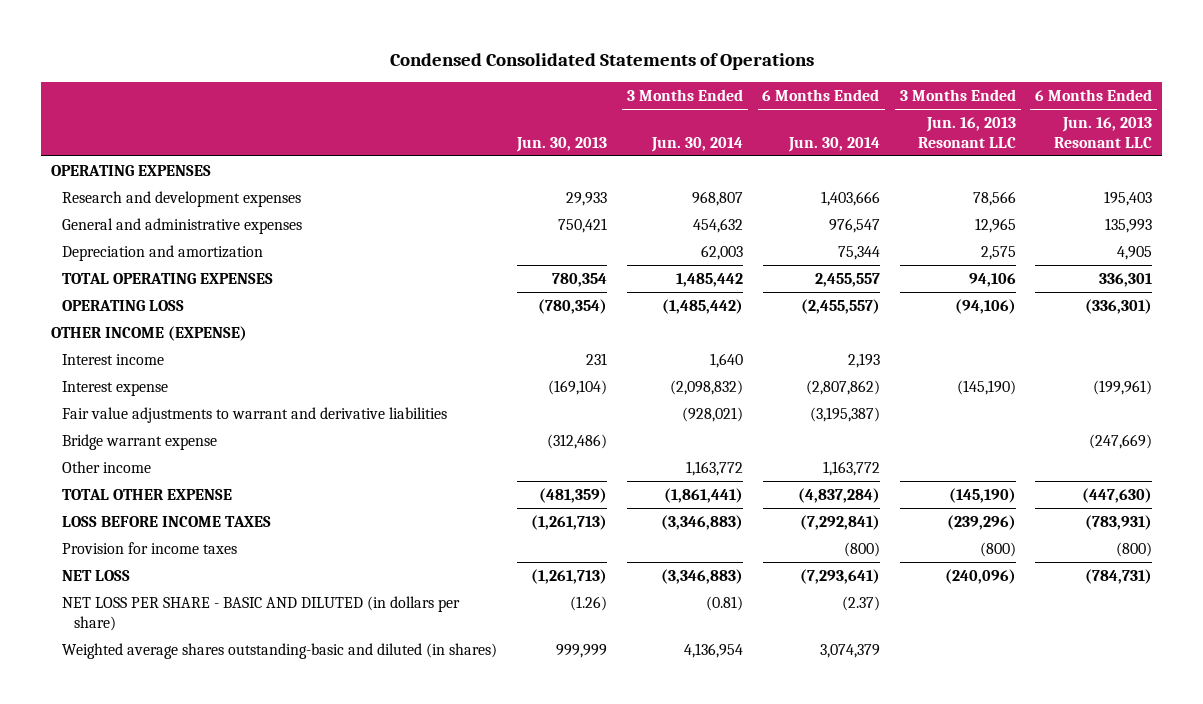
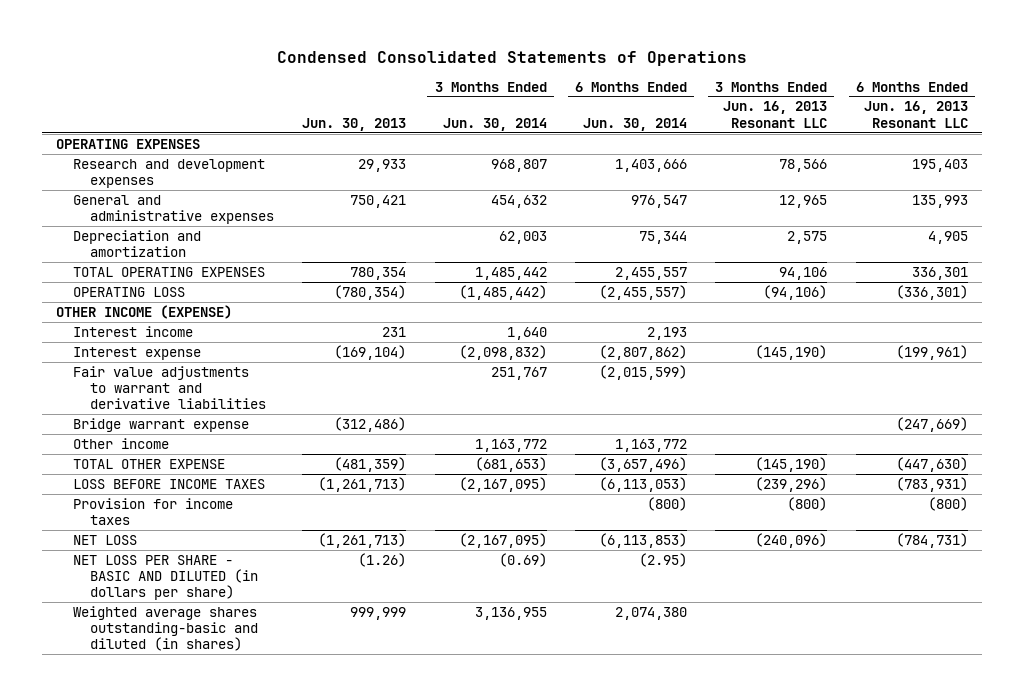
- Fair value adjustments to warrant and derivative liabilities | | (928,021) | (3,195,387) | |
+ Fair value adjustments to warrant and derivative liabilities | | 251,767 | (2,015,599) | |
- TOTAL OTHER EXPENSE | (481,359) | (1,861,441) | (4,837,284) | (145,190) | (447,630)
- LOSS BEFORE INCOME TAXES | (1,261,713) | (3,346,883) | (7,292,841) | (239,296) | (783,931)
+ TOTAL OTHER EXPENSE | (481,359) | (681,653) | (3,657,496) | (145,190) | (447,630)
+ LOSS BEFORE INCOME TAXES | (1,261,713) | (2,167,095) | (6,113,053) | (239,296) | (783,931)
- NET LOSS | (1,261,713) | (3,346,883) | (7,293,641) | (240,096) | (784,731)
- NET LOSS PER SHARE - BASIC AND DILUTED (in dollars per share) | (1.26) | (0.81) | (2.37) | |
- Weighted average shares outstanding-basic and diluted (in shares) | 999,999 | 4,136,954 | 3,074,379 | |
+ NET LOSS | (1,261,713) | (2,167,095) | (6,113,853) | (240,096) | (784,731)
+ NET LOSS PER SHARE - BASIC AND DILUTED (in dollars per share) | (1.26) | (0.69) | (2.95) | |
+ Weighted average shares outstanding-basic and diluted (in shares) | 999,999 | 3,136,955 | 2,074,380 | |

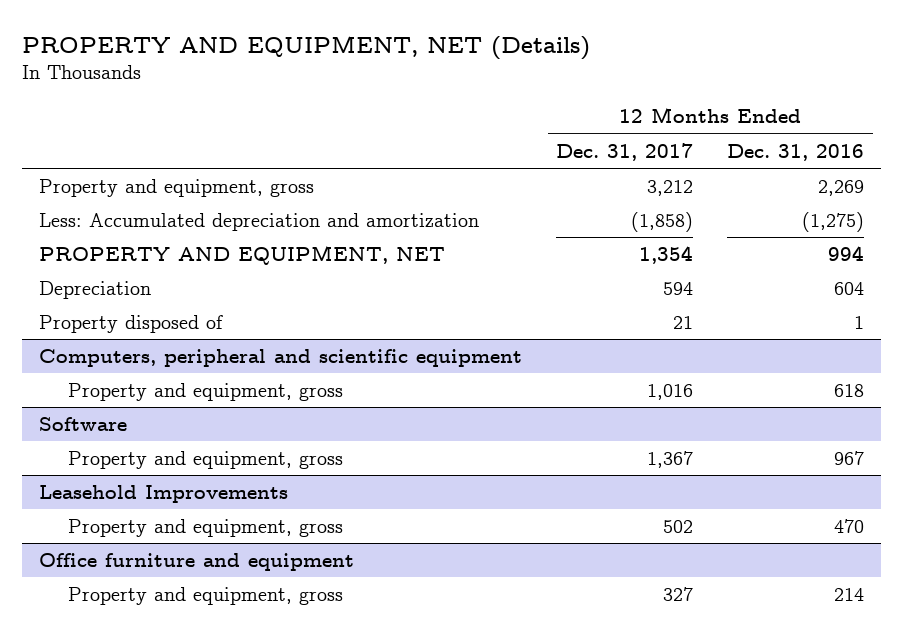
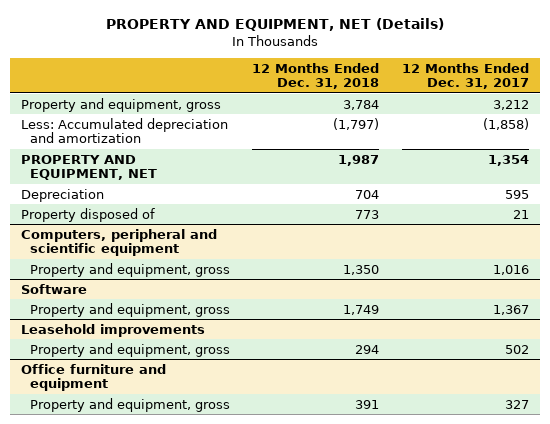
- | 12 Months Ended Dec. 31, 2017 | 12 Months Ended Dec. 31, 2016
+ | 12 Months Ended Dec. 31, 2018 | 12 Months Ended Dec. 31, 2017
- Depreciation | 594 | 604
+ Depreciation | 704 | 595
- Leasehold Improvements
+ Leasehold improvements

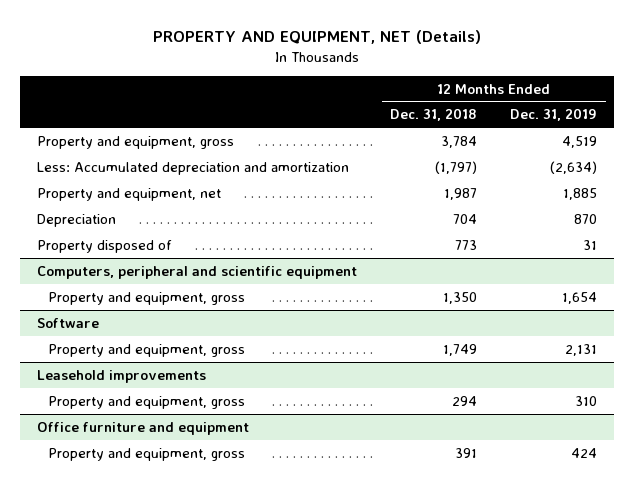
- | 12 Months Ended Dec. 31, 2018 | 12 Months Ended Dec. 31, 2017
+ | 12 Months Ended Dec. 31, 2018 | 12 Months Ended Dec. 31, 2019
- PROPERTY AND EQUIPMENT, NET | 1,987 | 1,354
+ Property and equipment, net | 1,987 | 1,885

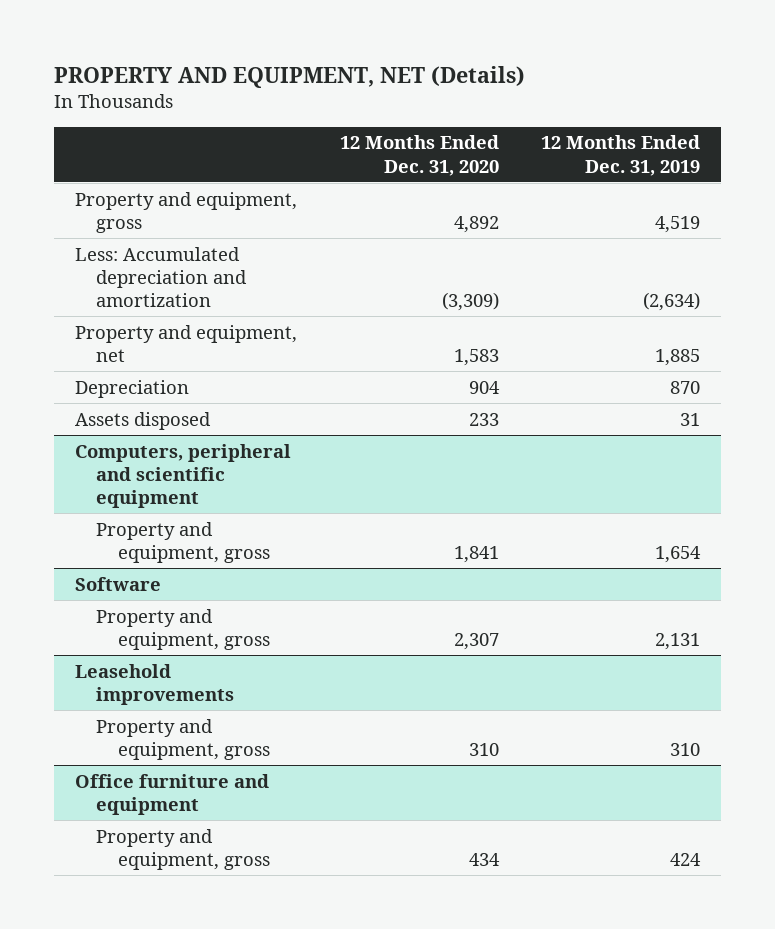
- | 12 Months Ended Dec. 31, 2018 | 12 Months Ended Dec. 31, 2019
+ | 12 Months Ended Dec. 31, 2020 | 12 Months Ended Dec. 31, 2019
- Property disposed of | 773 | 31
+ Assets disposed | 233 | 31

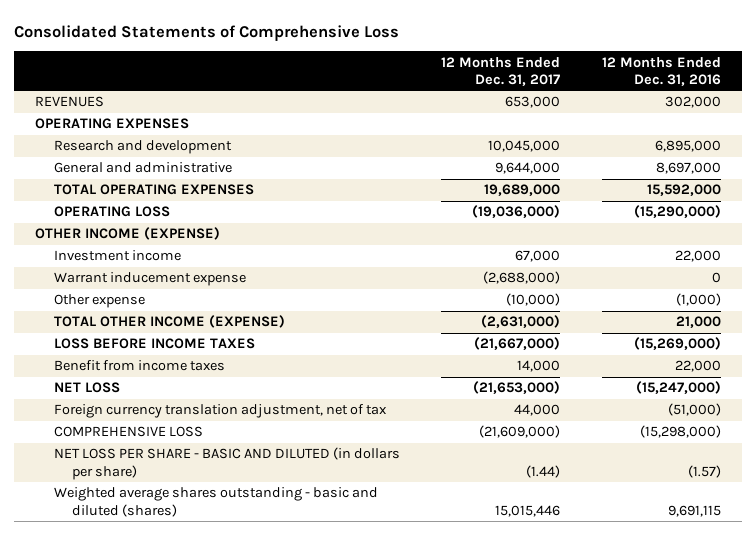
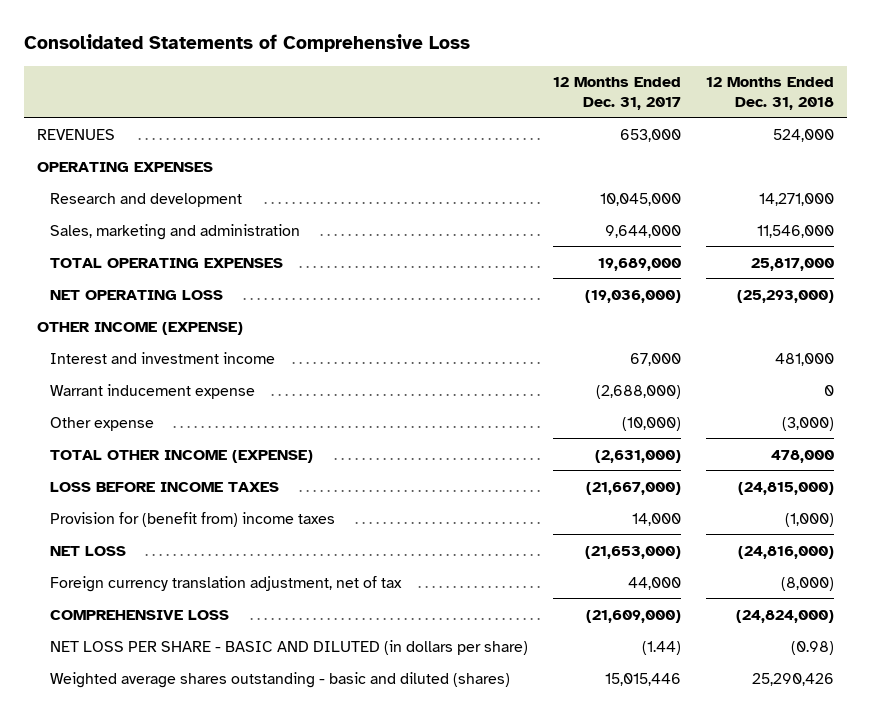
- | 12 Months Ended Dec. 31, 2017 | 12 Months Ended Dec. 31, 2016
+ | 12 Months Ended Dec. 31, 2017 | 12 Months Ended Dec. 31, 2018
- General and administrative | 9,644,000 | 8,697,000
+ Sales, marketing and administration | 9,644,000 | 11,546,000
- OPERATING LOSS | (19,036,000) | (15,290,000)
+ NET OPERATING LOSS | (19,036,000) | (25,293,000)
- Investment income | 67,000 | 22,000
+ Interest and investment income | 67,000 | 481,000
- Benefit from income taxes | 14,000 | 22,000
+ Provision for (benefit from) income taxes | 14,000 | (1,000)

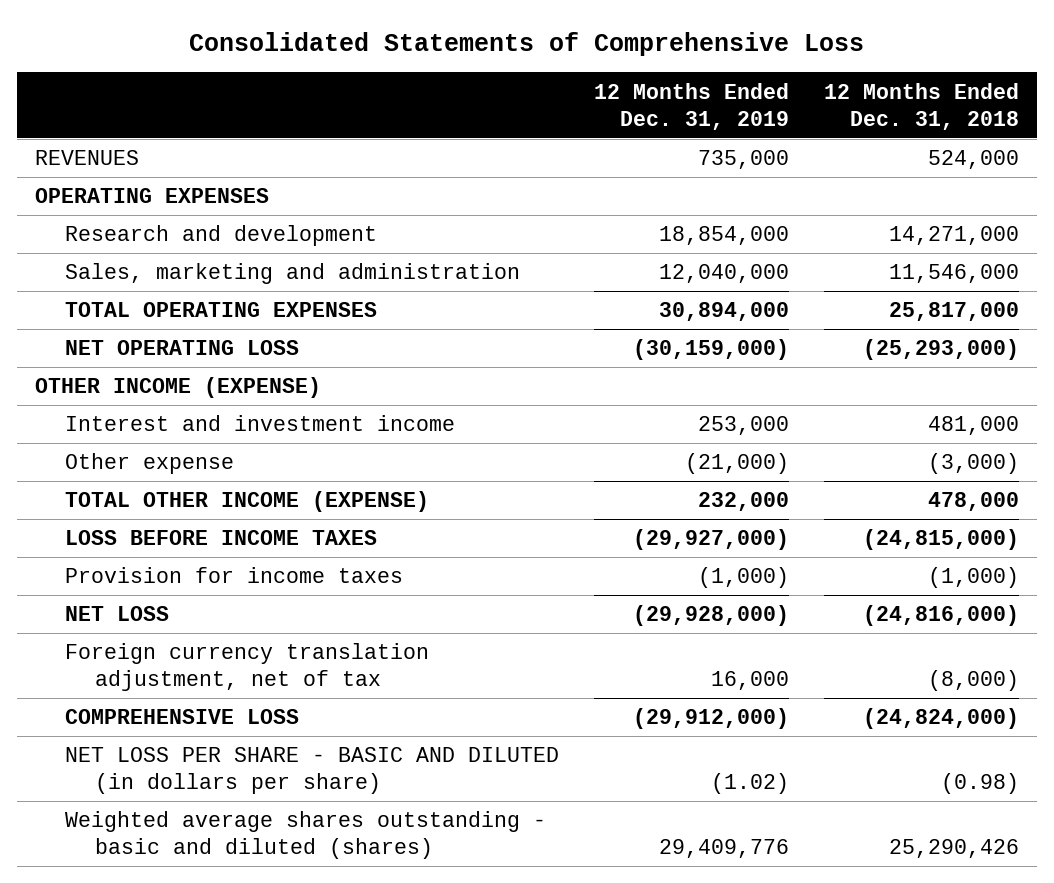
- | 12 Months Ended Dec. 31, 2017 | 12 Months Ended Dec. 31, 2018
+ | 12 Months Ended Dec. 31, 2019 | 12 Months Ended Dec. 31, 2018
- Warrant inducement expense | (2,688,000) | 0
- Provision for (benefit from) income taxes | 14,000 | (1,000)
+ Provision for income taxes | (1,000) | (1,000)

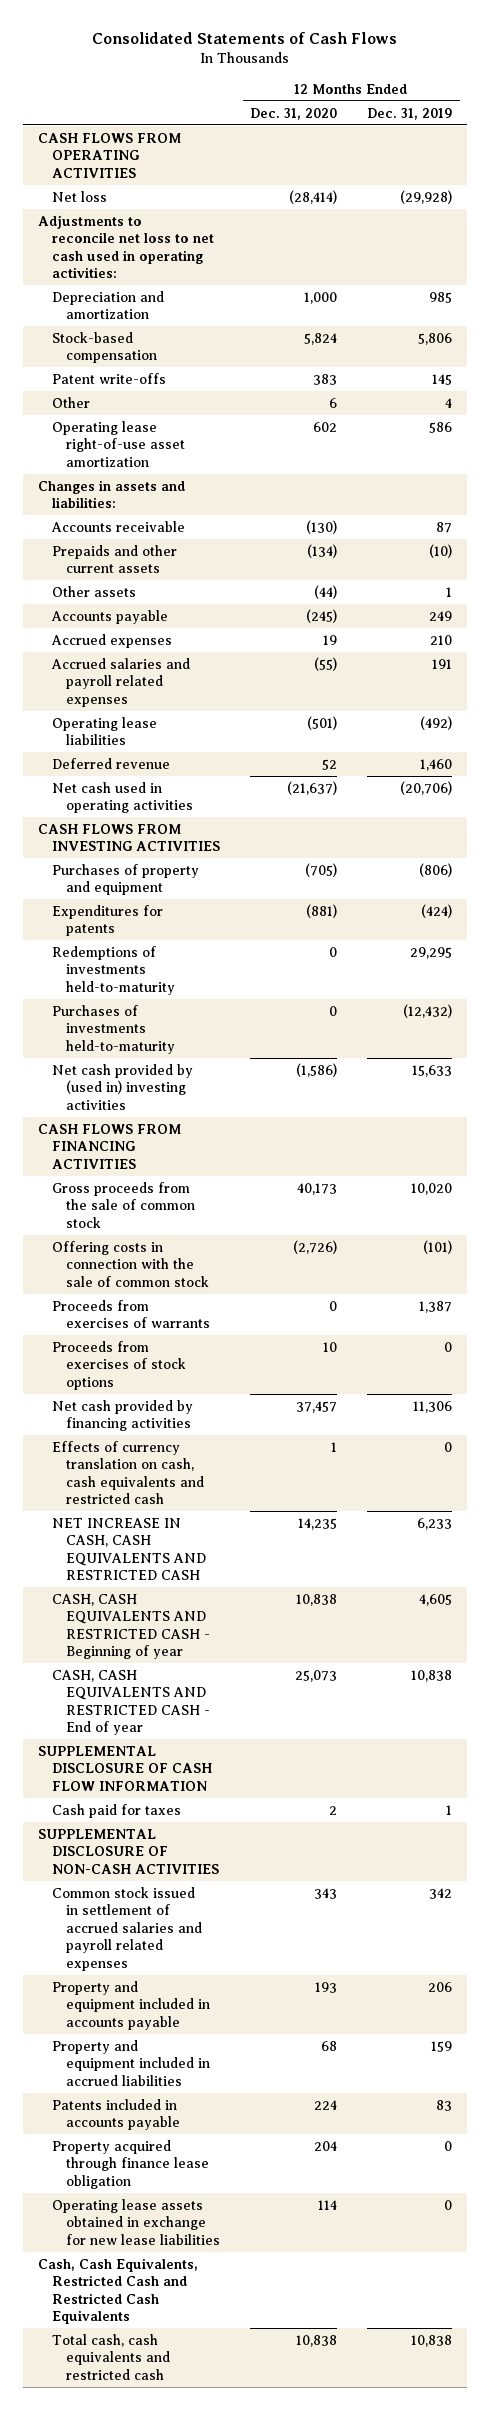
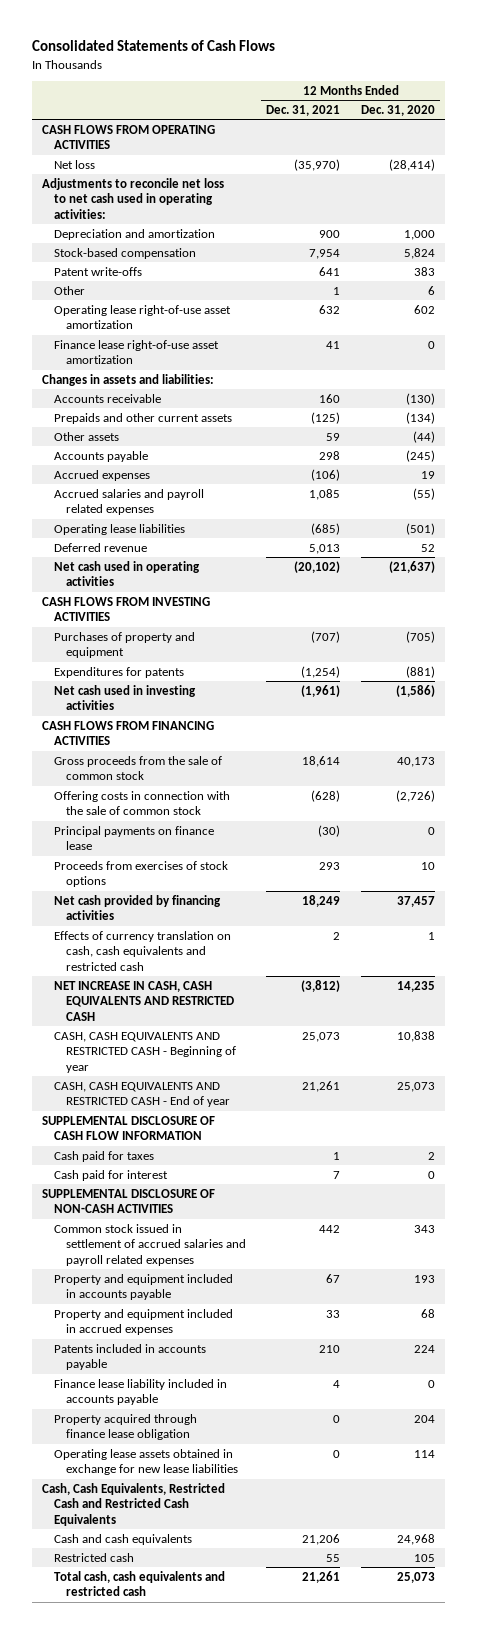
- | 12 Months Ended Dec. 31, 2020 | 12 Months Ended Dec. 31, 2019
+ | 12 Months Ended Dec. 31, 2021 | 12 Months Ended Dec. 31, 2020
+ Finance lease right-of-use asset amortization | 41 | 0
- Redemptions of investments held-to-maturity | 0 | 29,295
- Purchases of investments held-to-maturity | 0 | (12,432)
- Net cash provided by (used in) investing activities | (1,586) | 15,633
+ Net cash used in investing activities | (1,961) | (1,586)
- Proceeds from exercises of warrants | 0 | 1,387
+ Principal payments on finance lease | (30) | 0
+ Cash paid for interest | 7 | 0
- Property and equipment included in accrued liabilities | 68 | 159
+ Property and equipment included in accrued expenses | 33 | 68
+ Finance lease liability included in accounts payable | 4 | 0
- Total cash, cash equivalents and restricted cash | 10,838 | 10,838
+ Cash and cash equivalents | 21,206 | 24,968
+ Restricted cash | 55 | 105
+ Total cash, cash equivalents and restricted cash | 21,261 | 25,073

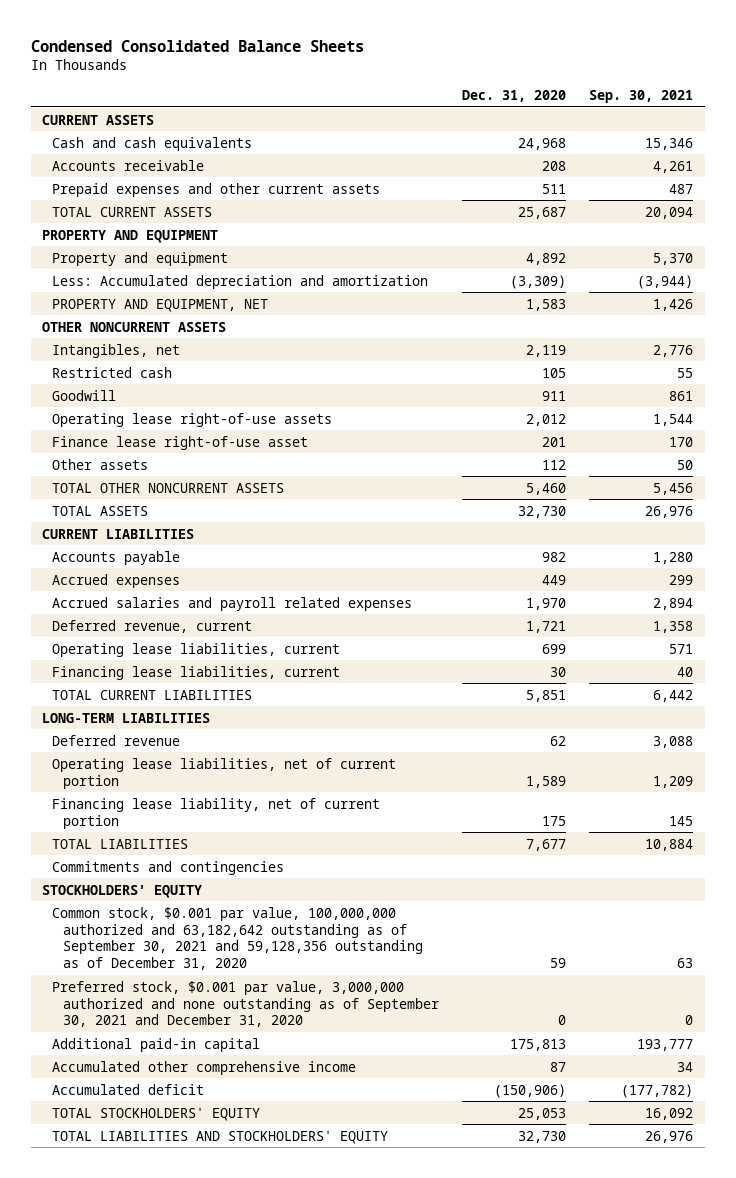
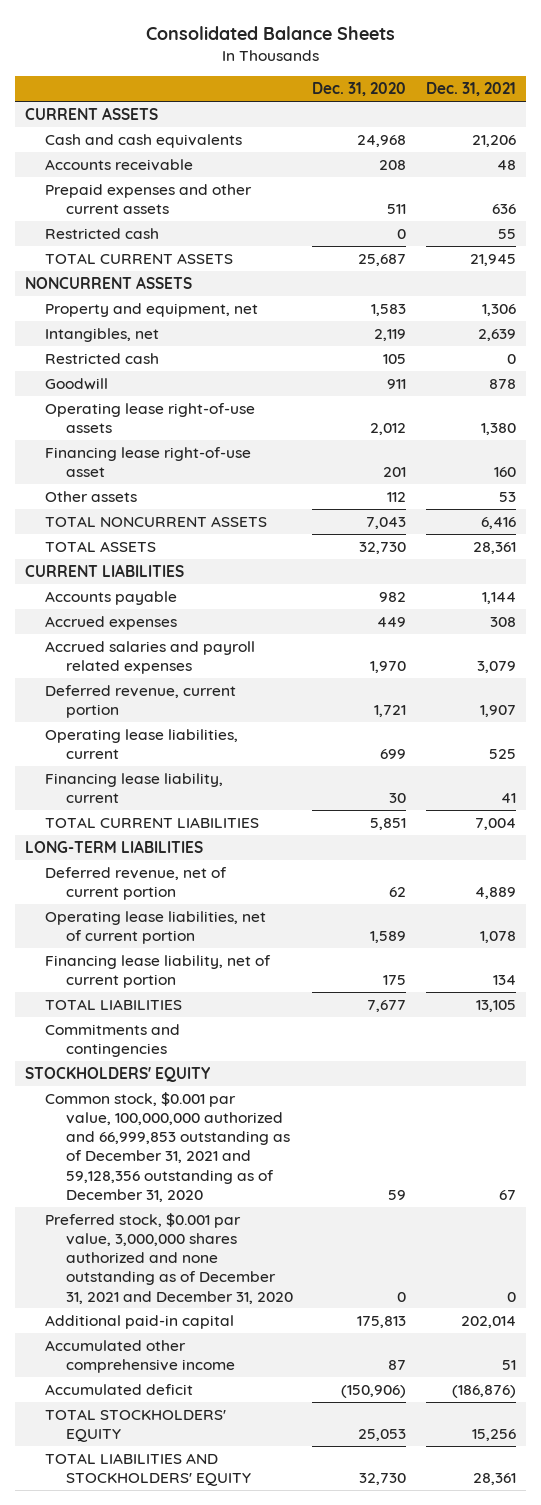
- Condensed Consolidated Balance Sheets
+ Consolidated Balance Sheets
- | Dec. 31, 2020 | Sep. 30, 2021
+ | Dec. 31, 2020 | Dec. 31, 2021
+ Restricted cash | 0 | 55
- PROPERTY AND EQUIPMENT
- Property and equipment | 4,892 | 5,370
- Less: Accumulated depreciation and amortization | (3,309) | (3,944)
- PROPERTY AND EQUIPMENT, NET | 1,583 | 1,426
- OTHER NONCURRENT ASSETS
+ NONCURRENT ASSETS
+ Property and equipment, net | 1,583 | 1,306
- Finance lease right-of-use asset | 201 | 170
+ Financing lease right-of-use asset | 201 | 160
- TOTAL OTHER NONCURRENT ASSETS | 5,460 | 5,456
+ TOTAL NONCURRENT ASSETS | 7,043 | 6,416
- Deferred revenue, current | 1,721 | 1,358
+ Deferred revenue, current portion | 1,721 | 1,907
- Financing lease liabilities, current | 30 | 40
+ Financing lease liability, current | 30 | 41
- Deferred revenue | 62 | 3,088
+ Deferred revenue, net of current portion | 62 | 4,889
- Common stock, $0.001 par value, 100,000,000 authorized and 63,182,642 outstanding as of September 30, 2021 and 59,128,356 outstanding as of December 31, 2020 | 59 | 63
- Preferred stock, $0.001 par value, 3,000,000 authorized and none outstanding as of September 30, 2021 and December 31, 2020 | 0 | 0
+ Common stock, $0.001 par value, 100,000,000 authorized and 66,999,853 outstanding as of December 31, 2021 and 59,128,356 outstanding as of December 31, 2020 | 59 | 67
+ Preferred stock, $0.001 par value, 3,000,000 shares authorized and none outstanding as of December 31, 2021 and December 31, 2020 | 0 | 0

